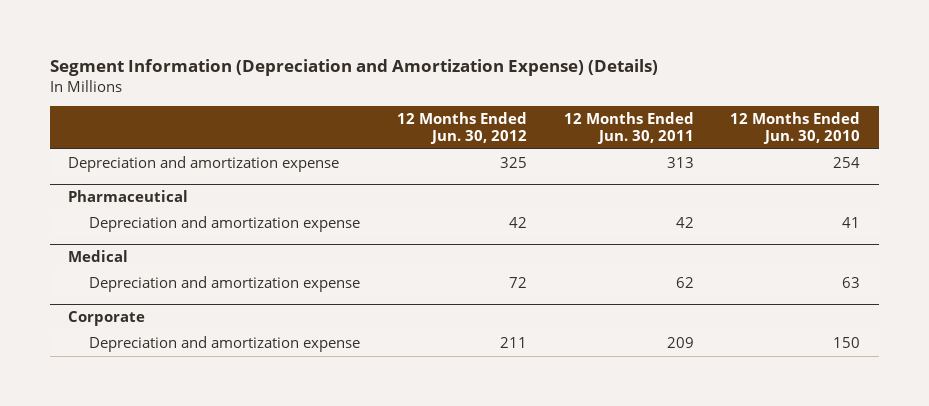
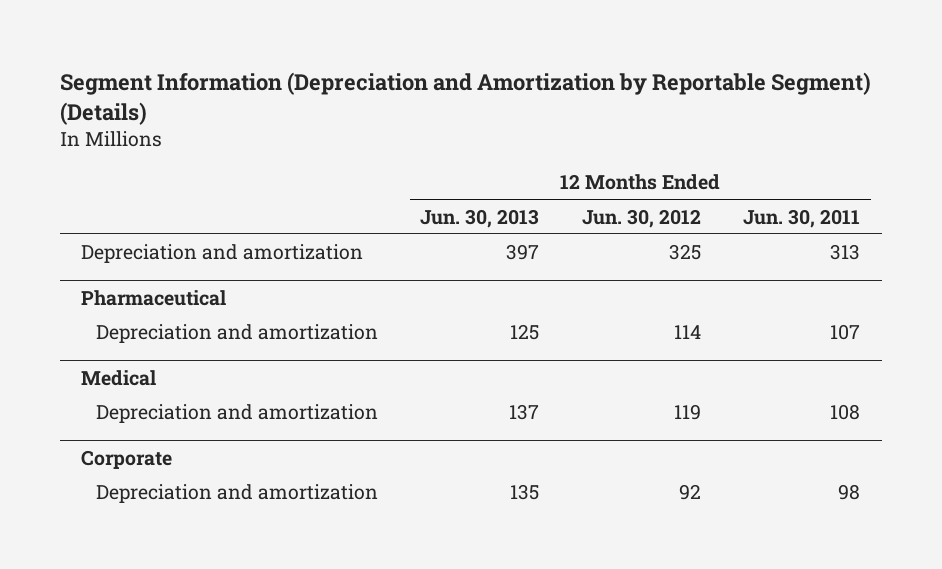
- Segment Information (Depreciation and Amortization Expense) (Details)
+ Segment Information (Depreciation and Amortization by Reportable Segment) (Details)
- | 12 Months Ended Jun. 30, 2012 | 12 Months Ended Jun. 30, 2011 | 12 Months Ended Jun. 30, 2010
+ | 12 Months Ended Jun. 30, 2013 | 12 Months Ended Jun. 30, 2012 | 12 Months Ended Jun. 30, 2011
- Depreciation and amortization expense | 325 | 313 | 254
+ Depreciation and amortization | 397 | 325 | 313
@ Pharmaceutical
- Depreciation and amortization expense | 42 | 42 | 41
+ Depreciation and amortization | 125 | 114 | 107
@ Medical
- Depreciation and amortization expense | 72 | 62 | 63
+ Depreciation and amortization | 137 | 119 | 108
@ Corporate
- Depreciation and amortization expense | 211 | 209 | 150
+ Depreciation and amortization | 135 | 92 | 98

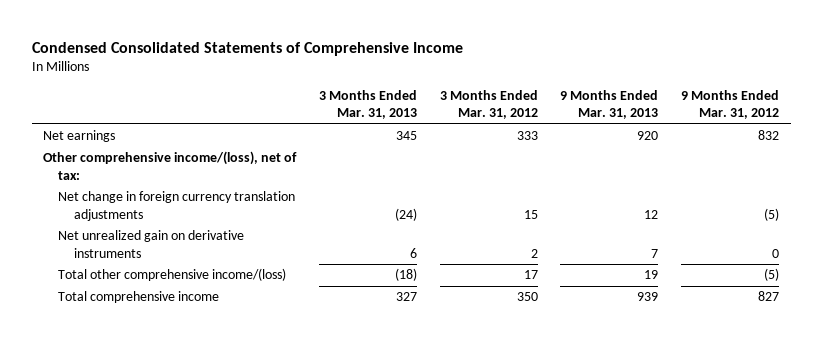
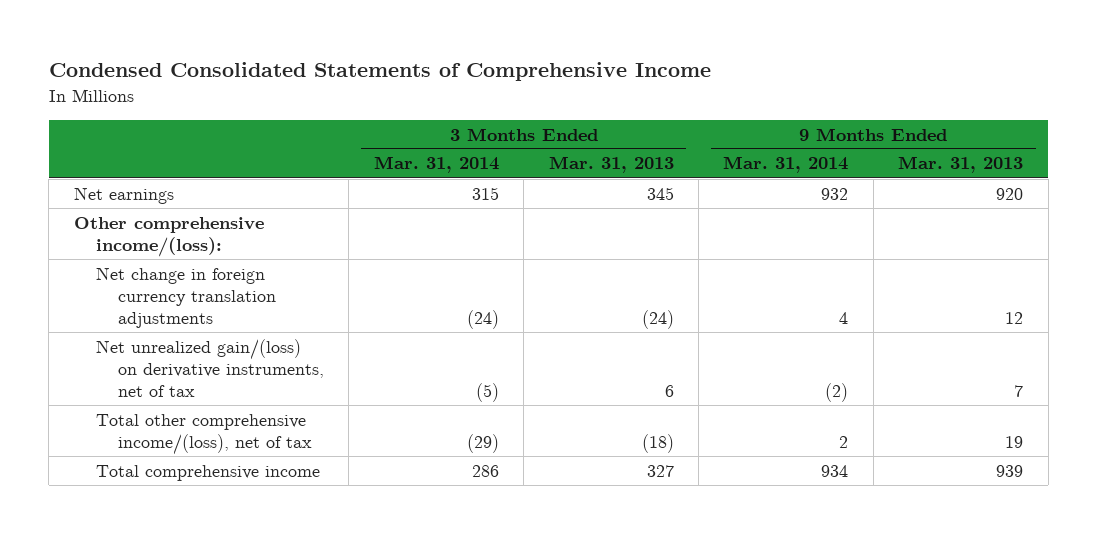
- | 3 Months Ended Mar. 31, 2013 | 3 Months Ended Mar. 31, 2012 | 9 Months Ended Mar. 31, 2013 | 9 Months Ended Mar. 31, 2012
+ | 3 Months Ended Mar. 31, 2014 | 3 Months Ended Mar. 31, 2013 | 9 Months Ended Mar. 31, 2014 | 9 Months Ended Mar. 31, 2013
- Other comprehensive income/(loss), net of tax:
+ Other comprehensive income/(loss):
- Net unrealized gain on derivative instruments | 6 | 2 | 7 | 0
- Total other comprehensive income/(loss) | (18) | 17 | 19 | (5)
+ Net unrealized gain/(loss) on derivative instruments, net of tax | (5) | 6 | (2) | 7
+ Total other comprehensive income/(loss), net of tax | (29) | (18) | 2 | 19

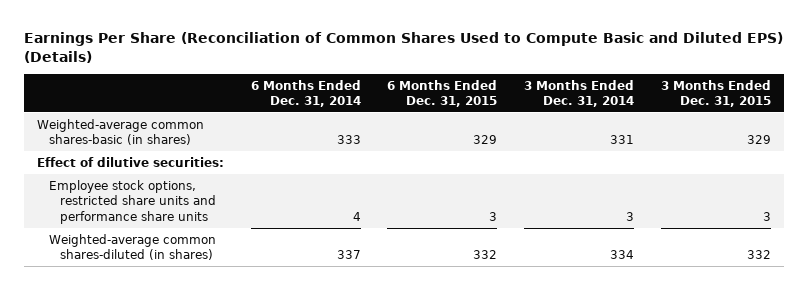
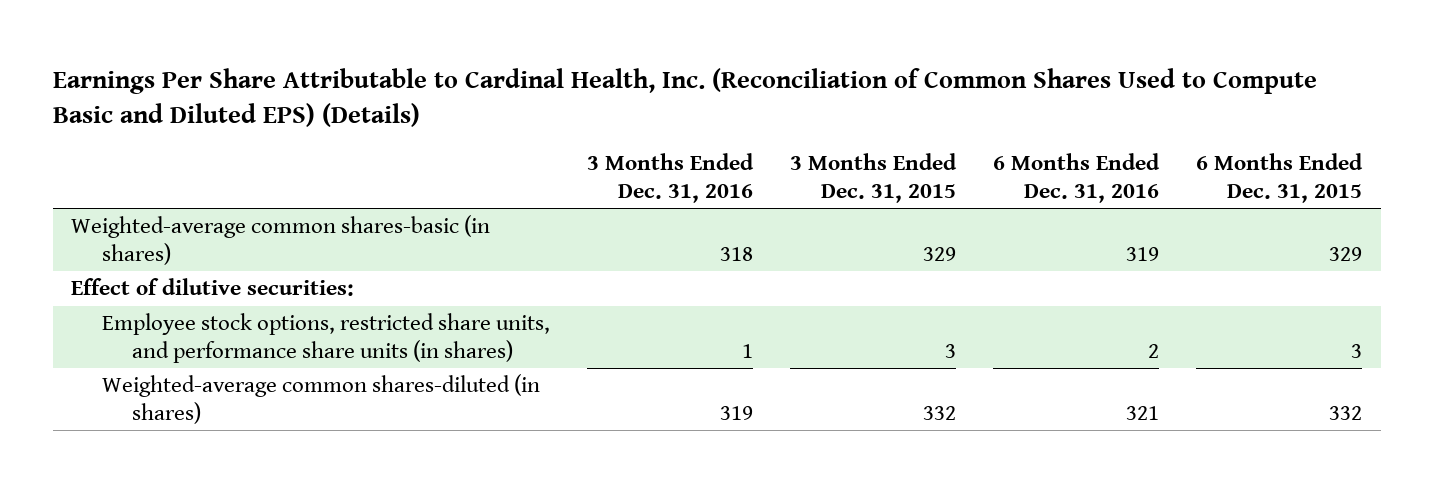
- Earnings Per Share (Reconciliation of Common Shares Used to Compute Basic and Diluted EPS) (Details)
+ Earnings Per Share Attributable to Cardinal Health, Inc. (Reconciliation of Common Shares Used to Compute Basic and Diluted EPS) (Details)
- | 6 Months Ended Dec. 31, 2014 | 6 Months Ended Dec. 31, 2015 | 3 Months Ended Dec. 31, 2014 | 3 Months Ended Dec. 31, 2015
+ | 3 Months Ended Dec. 31, 2016 | 3 Months Ended Dec. 31, 2015 | 6 Months Ended Dec. 31, 2016 | 6 Months Ended Dec. 31, 2015
- Employee stock options, restricted share units and performance share units | 4 | 3 | 3 | 3
+ Employee stock options, restricted share units, and performance share units (in shares) | 1 | 3 | 2 | 3

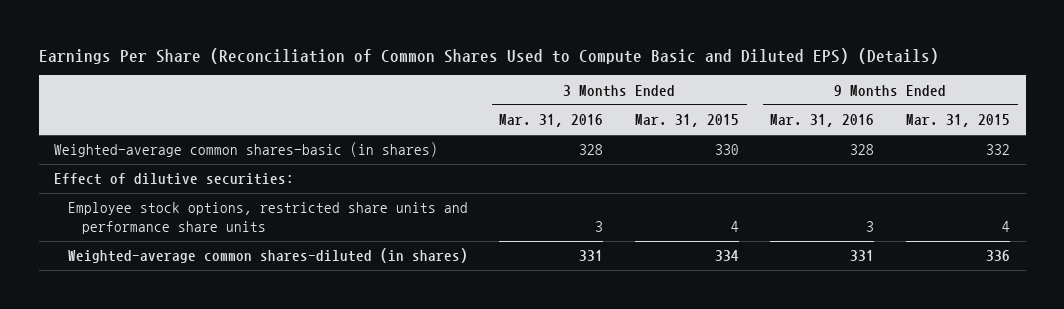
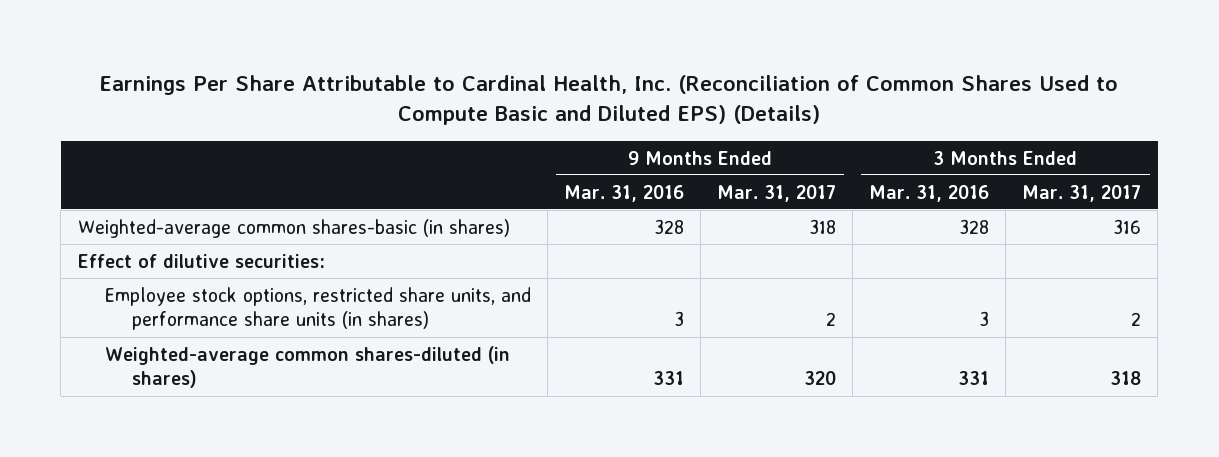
- Earnings Per Share (Reconciliation of Common Shares Used to Compute Basic and Diluted EPS) (Details)
+ Earnings Per Share Attributable to Cardinal Health, Inc. (Reconciliation of Common Shares Used to Compute Basic and Diluted EPS) (Details)
- | 3 Months Ended Mar. 31, 2016 | 3 Months Ended Mar. 31, 2015 | 9 Months Ended Mar. 31, 2016 | 9 Months Ended Mar. 31, 2015
+ | 9 Months Ended Mar. 31, 2016 | 9 Months Ended Mar. 31, 2017 | 3 Months Ended Mar. 31, 2016 | 3 Months Ended Mar. 31, 2017
- Employee stock options, restricted share units and performance share units | 3 | 4 | 3 | 4
+ Employee stock options, restricted share units, and performance share units (in shares) | 3 | 2 | 3 | 2

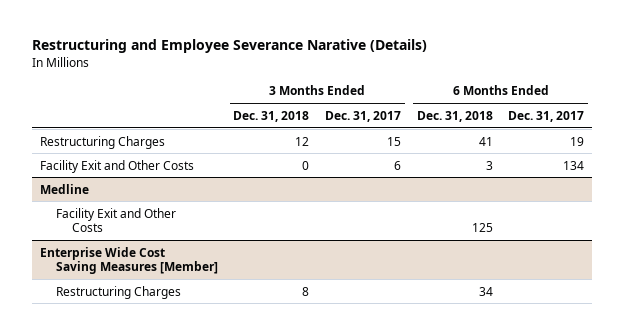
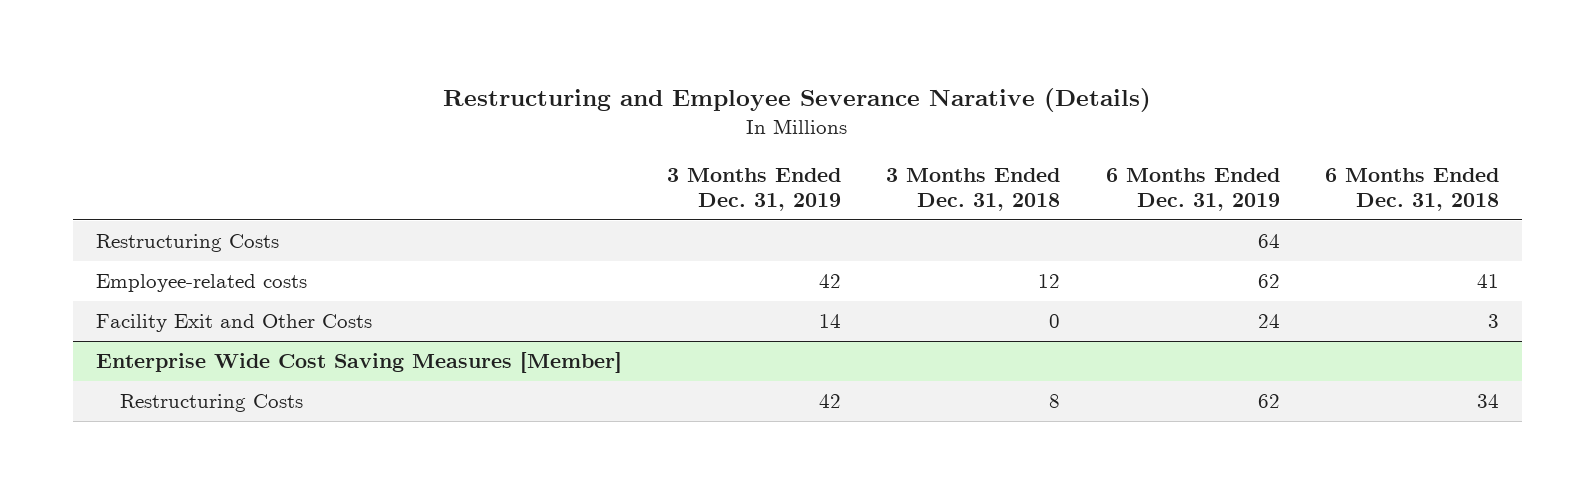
- | 3 Months Ended Dec. 31, 2018 | 3 Months Ended Dec. 31, 2017 | 6 Months Ended Dec. 31, 2018 | 6 Months Ended Dec. 31, 2017
+ | 3 Months Ended Dec. 31, 2019 | 3 Months Ended Dec. 31, 2018 | 6 Months Ended Dec. 31, 2019 | 6 Months Ended Dec. 31, 2018
- Restructuring Charges | 12 | 15 | 41 | 19
+ Restructuring Costs | | | 64 |
+ Employee-related costs | 42 | 12 | 62 | 41
- Medline
- Facility Exit and Other Costs | | | 125 |
@ Enterprise Wide Cost Saving Measures [Member]
- Restructuring Charges | 8 | | 34 |
+ Restructuring Costs | 42 | 8 | 62 | 34

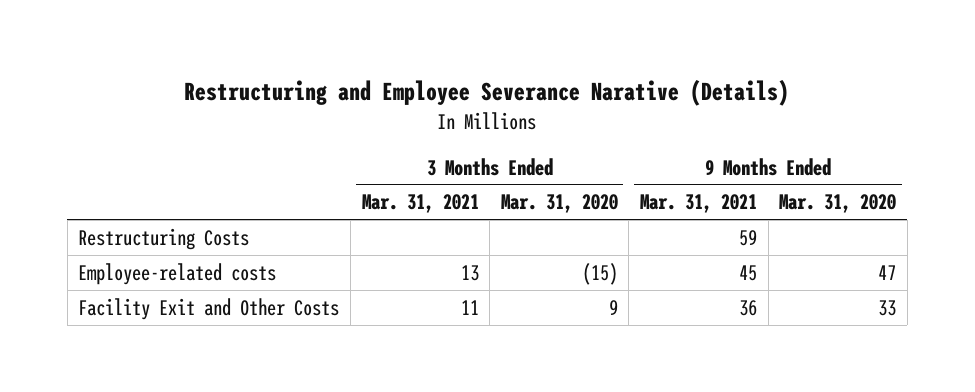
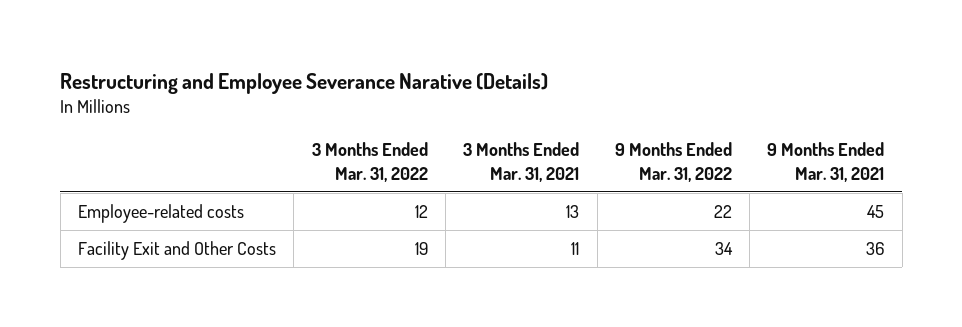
- | 3 Months Ended Mar. 31, 2021 | 3 Months Ended Mar. 31, 2020 | 9 Months Ended Mar. 31, 2021 | 9 Months Ended Mar. 31, 2020
+ | 3 Months Ended Mar. 31, 2022 | 3 Months Ended Mar. 31, 2021 | 9 Months Ended Mar. 31, 2022 | 9 Months Ended Mar. 31, 2021
- Restructuring Costs | | | 59 |

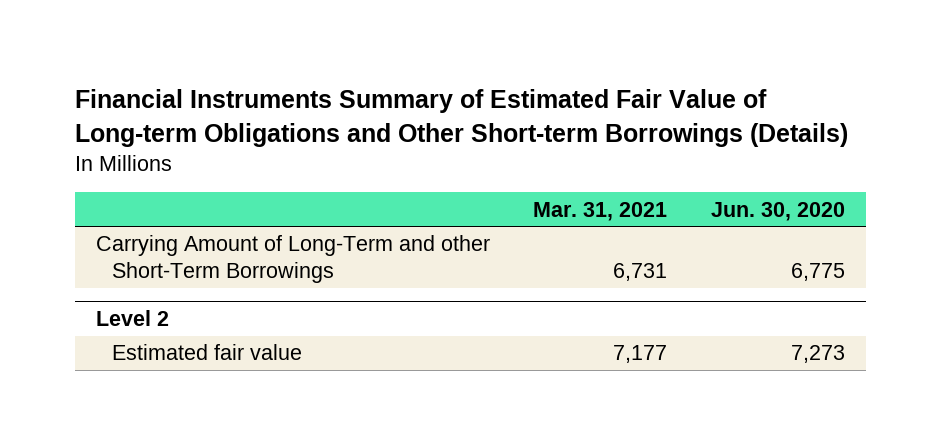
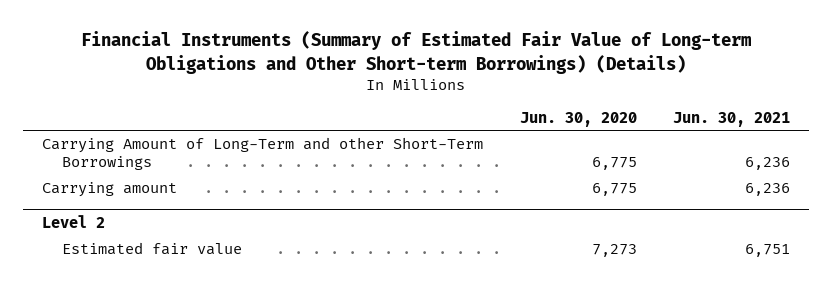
- Financial Instruments Summary of Estimated Fair Value of Long-term Obligations and Other Short-term Borrowings (Details)
+ Financial Instruments (Summary of Estimated Fair Value of Long-term Obligations and Other Short-term Borrowings) (Details)
- | Mar. 31, 2021 | Jun. 30, 2020
+ | Jun. 30, 2020 | Jun. 30, 2021
+ Carrying amount | 6,775 | 6,236

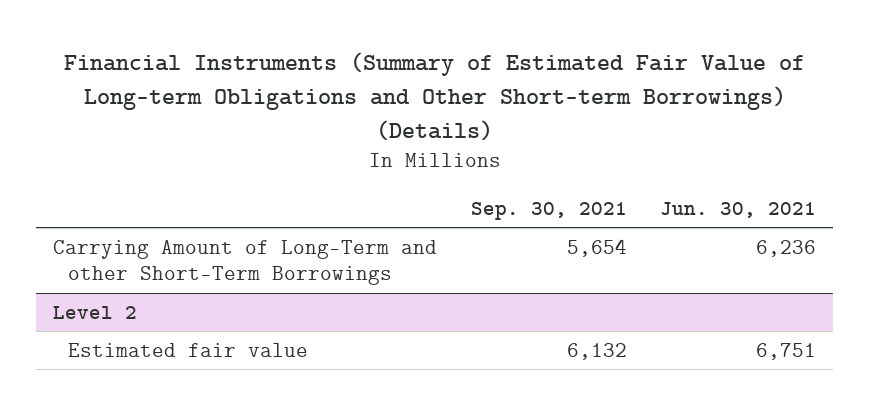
- | Jun. 30, 2020 | Jun. 30, 2021
+ | Sep. 30, 2021 | Jun. 30, 2021
- Carrying amount | 6,775 | 6,236

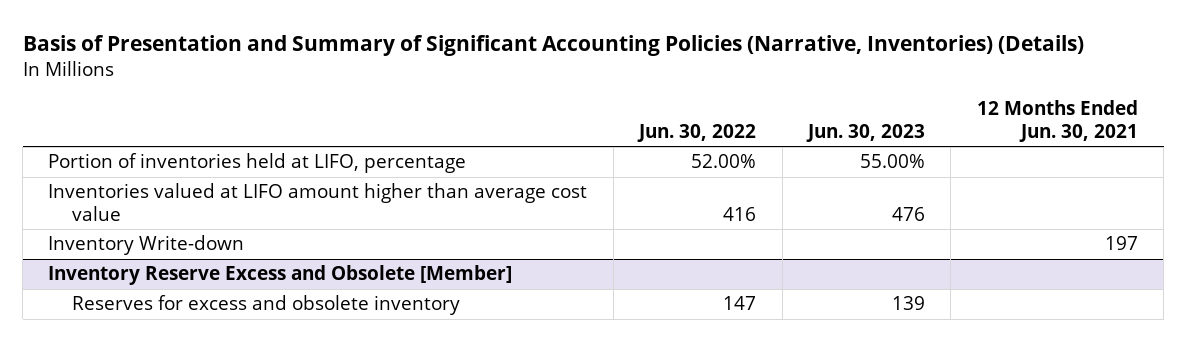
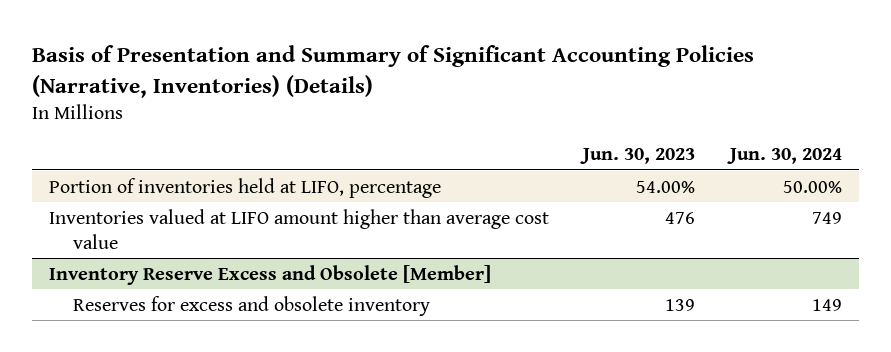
- | Jun. 30, 2022 | Jun. 30, 2023 | 12 Months Ended Jun. 30, 2021
+ | Jun. 30, 2023 | Jun. 30, 2024
- Portion of inventories held at LIFO, percentage | 52.00% | 55.00% |
+ Portion of inventories held at LIFO, percentage | 54.00% | 50.00%
- Inventory Write-down | | | 197

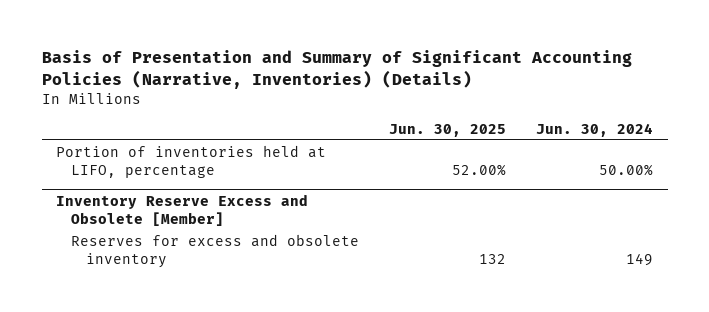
- | Jun. 30, 2023 | Jun. 30, 2024
+ | Jun. 30, 2025 | Jun. 30, 2024
- Inventories valued at LIFO amount higher than average cost value | 476 | 749

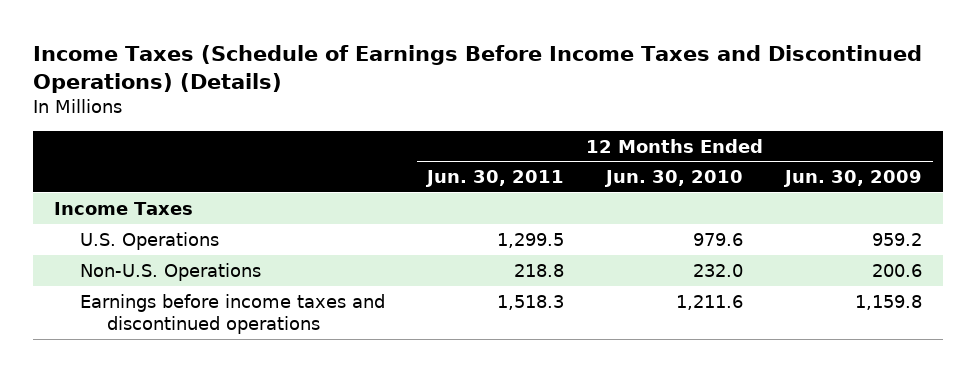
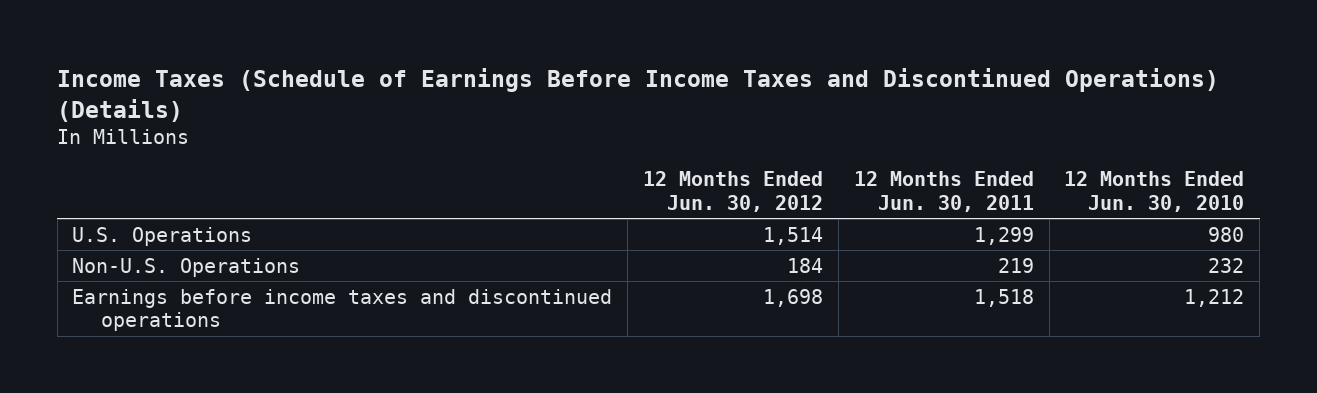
- | 12 Months Ended Jun. 30, 2011 | 12 Months Ended Jun. 30, 2010 | 12 Months Ended Jun. 30, 2009
+ | 12 Months Ended Jun. 30, 2012 | 12 Months Ended Jun. 30, 2011 | 12 Months Ended Jun. 30, 2010
- Income Taxes
- U.S. Operations | 1,299.5 | 979.6 | 959.2
- Non-U.S. Operations | 218.8 | 232.0 | 200.6
- Earnings before income taxes and discontinued operations | 1,518.3 | 1,211.6 | 1,159.8
+ U.S. Operations | 1,514 | 1,299 | 980
+ Non-U.S. Operations | 184 | 219 | 232
+ Earnings before income taxes and discontinued operations | 1,698 | 1,518 | 1,212

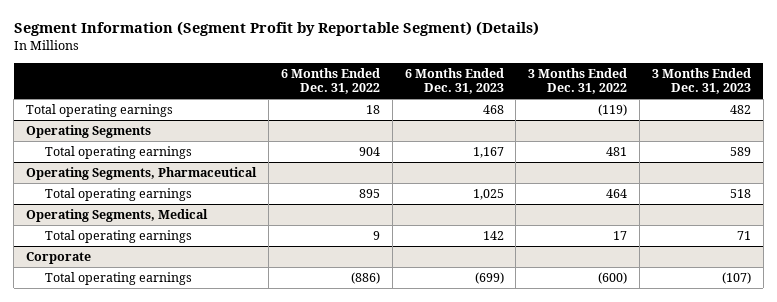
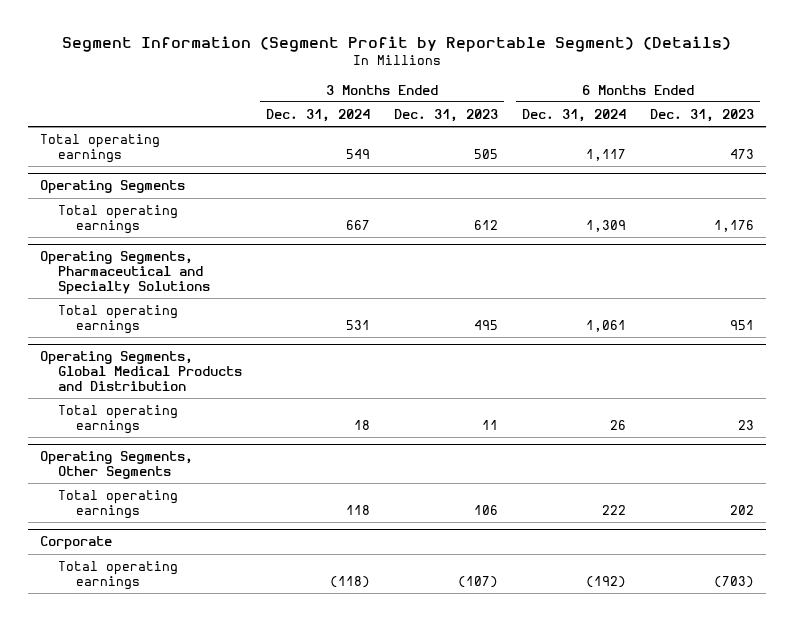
- | 6 Months Ended Dec. 31, 2022 | 6 Months Ended Dec. 31, 2023 | 3 Months Ended Dec. 31, 2022 | 3 Months Ended Dec. 31, 2023
+ | 3 Months Ended Dec. 31, 2024 | 3 Months Ended Dec. 31, 2023 | 6 Months Ended Dec. 31, 2024 | 6 Months Ended Dec. 31, 2023
- Total operating earnings | 18 | 468 | (119) | 482
+ Total operating earnings | 549 | 505 | 1,117 | 473
@ Operating Segments
- Total operating earnings | 904 | 1,167 | 481 | 589
- Operating Segments, Pharmaceutical
- Total operating earnings | 895 | 1,025 | 464 | 518
- Operating Segments, Medical
- Total operating earnings | 9 | 142 | 17 | 71
@ Operating Segments
+ Total operating earnings | 667 | 612 | 1,309 | 1,176
+ Operating Segments, Pharmaceutical and Specialty Solutions
+ Total operating earnings | 531 | 495 | 1,061 | 951
+ Operating Segments, Global Medical Products and Distribution
+ Total operating earnings | 18 | 11 | 26 | 23
+ Operating Segments, Other Segments
+ Total operating earnings | 118 | 106 | 222 | 202
@ Corporate
- Total operating earnings | (886) | (699) | (600) | (107)
+ Total operating earnings | (118) | (107) | (192) | (703)

